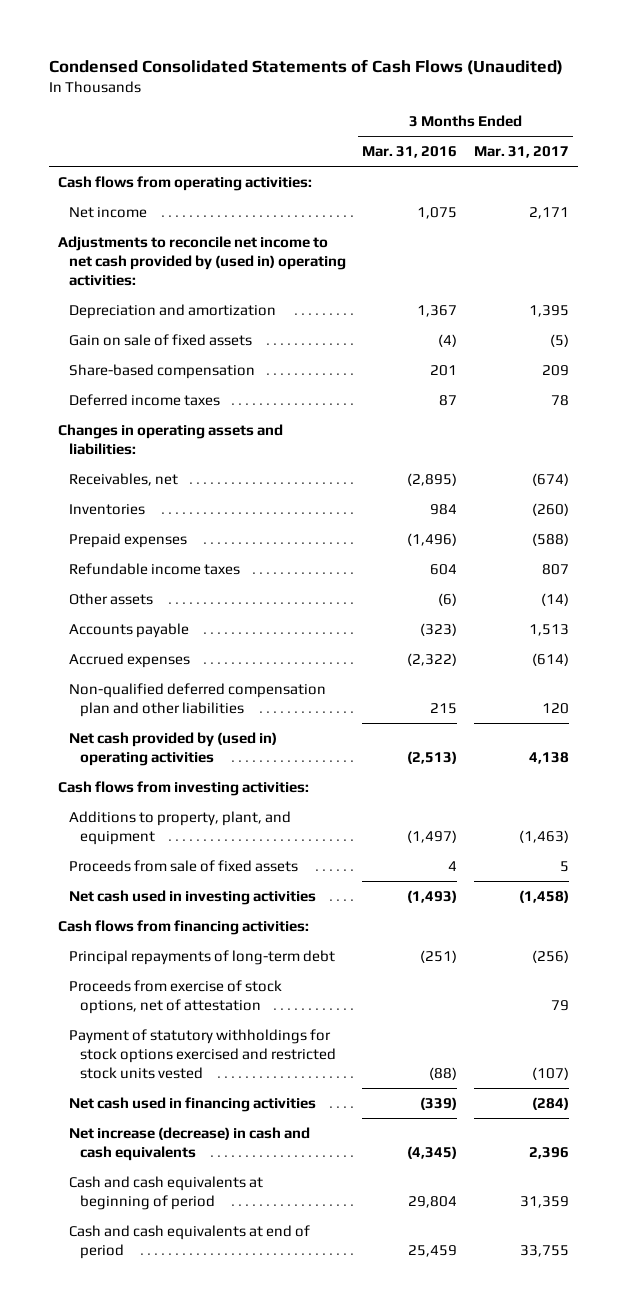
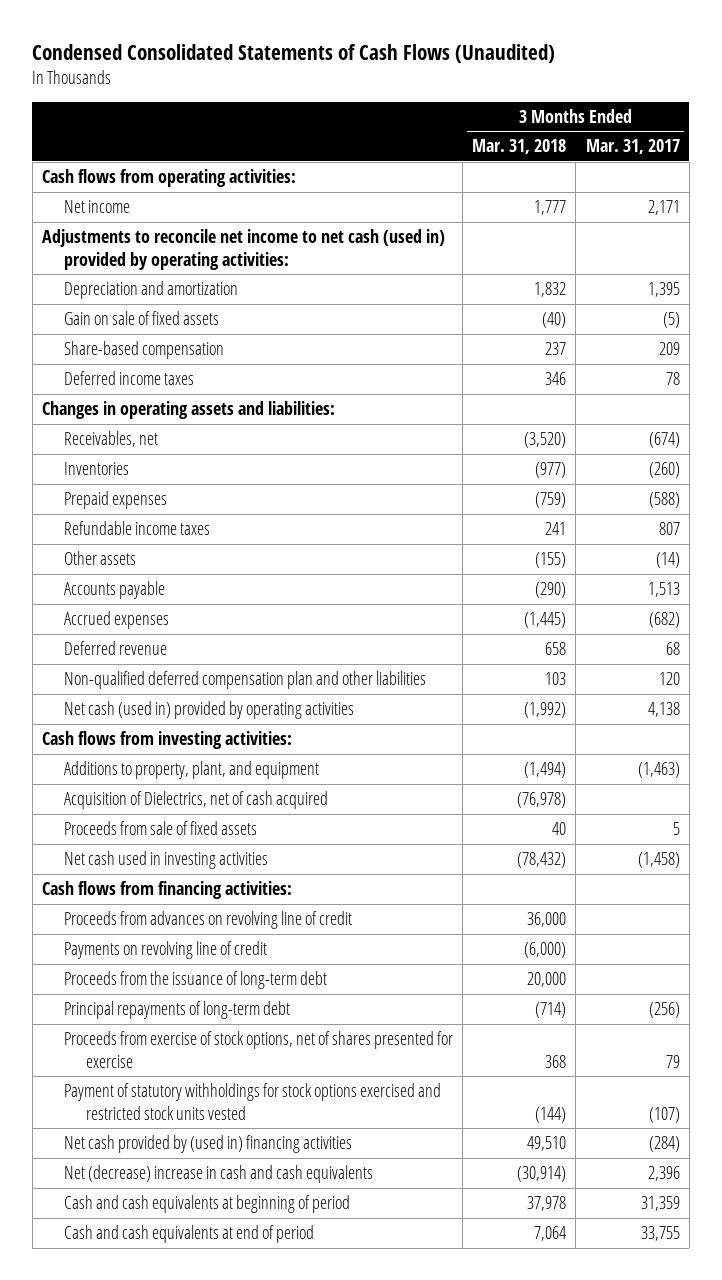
- | 3 Months Ended Mar. 31, 2016 | 3 Months Ended Mar. 31, 2017
+ | 3 Months Ended Mar. 31, 2018 | 3 Months Ended Mar. 31, 2017
- Adjustments to reconcile net income to net cash provided by (used in) operating activities:
+ Adjustments to reconcile net income to net cash (used in) provided by operating activities:
- Accrued expenses | (2,322) | (614)
+ Accrued expenses | (1,445) | (682)
+ Deferred revenue | 658 | 68
- Net cash provided by (used in) operating activities | (2,513) | 4,138
+ Net cash (used in) provided by operating activities | (1,992) | 4,138
+ Acquisition of Dielectrics, net of cash acquired | (76,978) |
+ Proceeds from advances on revolving line of credit | 36,000 |
+ Payments on revolving line of credit | (6,000) |
+ Proceeds from the issuance of long-term debt | 20,000 |
- Proceeds from exercise of stock options, net of attestation | | 79
+ Proceeds from exercise of stock options, net of shares presented for exercise | 368 | 79
- Net cash used in financing activities | (339) | (284)
- Net increase (decrease) in cash and cash equivalents | (4,345) | 2,396
+ Net cash provided by (used in) financing activities | 49,510 | (284)
+ Net (decrease) increase in cash and cash equivalents | (30,914) | 2,396

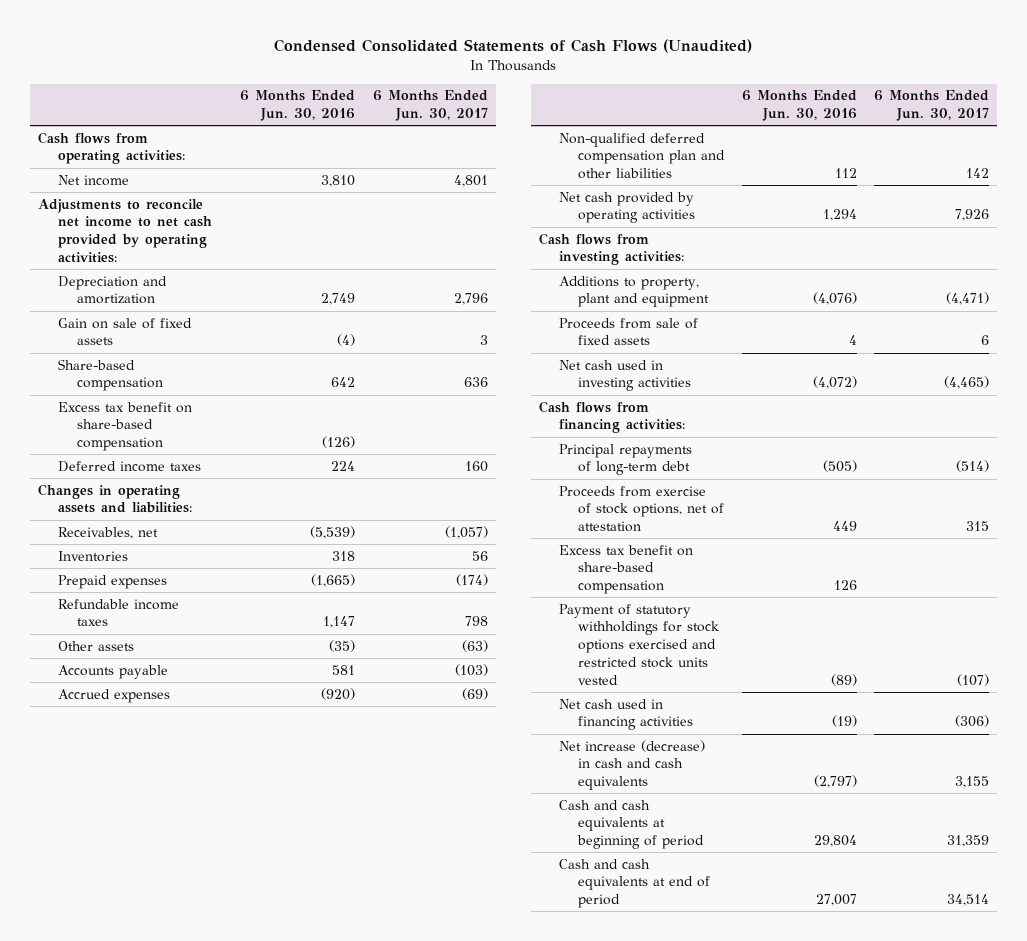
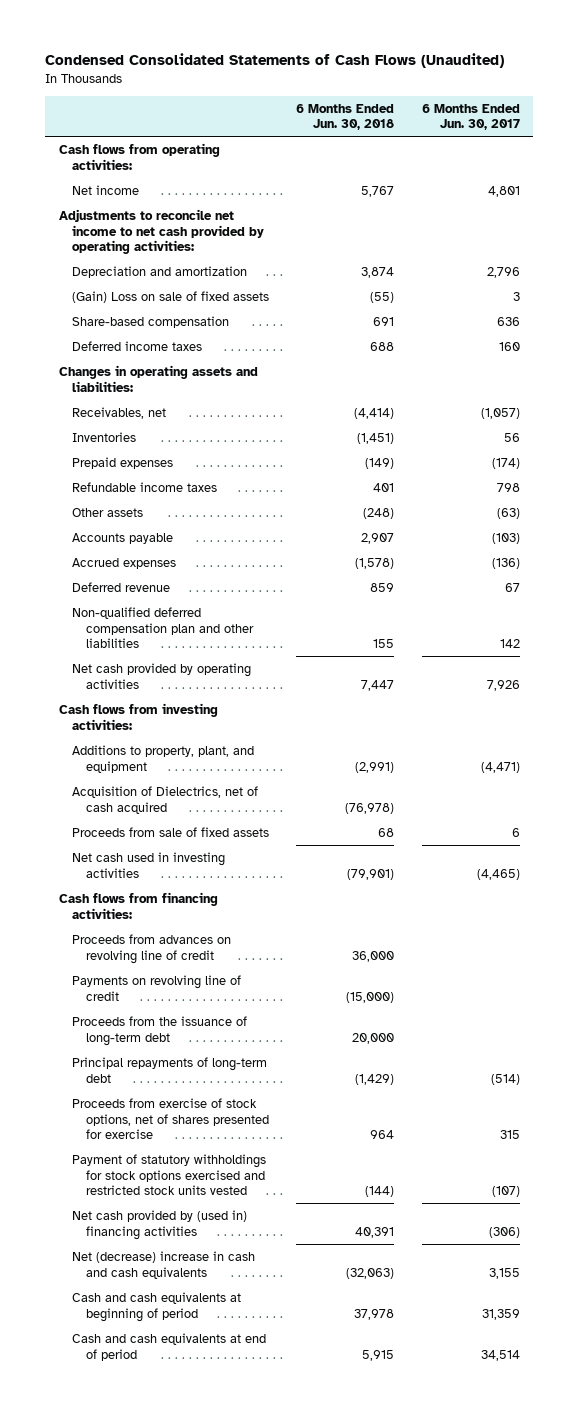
- | 6 Months Ended Jun. 30, 2016 | 6 Months Ended Jun. 30, 2017
+ | 6 Months Ended Jun. 30, 2018 | 6 Months Ended Jun. 30, 2017
- Gain on sale of fixed assets | (4) | 3
+ (Gain) Loss on sale of fixed assets | (55) | 3
- Excess tax benefit on share-based compensation | (126) |
- Accrued expenses | (920) | (69)
+ Accrued expenses | (1,578) | (136)
+ Deferred revenue | 859 | 67
- Additions to property, plant and equipment | (4,076) | (4,471)
+ Additions to property, plant, and equipment | (2,991) | (4,471)
+ Acquisition of Dielectrics, net of cash acquired | (76,978) |
+ Proceeds from advances on revolving line of credit | 36,000 |
+ Payments on revolving line of credit | (15,000) |
+ Proceeds from the issuance of long-term debt | 20,000 |
- Proceeds from exercise of stock options, net of attestation | 449 | 315
- Excess tax benefit on share-based compensation | 126 |
+ Proceeds from exercise of stock options, net of shares presented for exercise | 964 | 315
- Net cash used in financing activities | (19) | (306)
- Net increase (decrease) in cash and cash equivalents | (2,797) | 3,155
+ Net cash provided by (used in) financing activities | 40,391 | (306)
+ Net (decrease) increase in cash and cash equivalents | (32,063) | 3,155

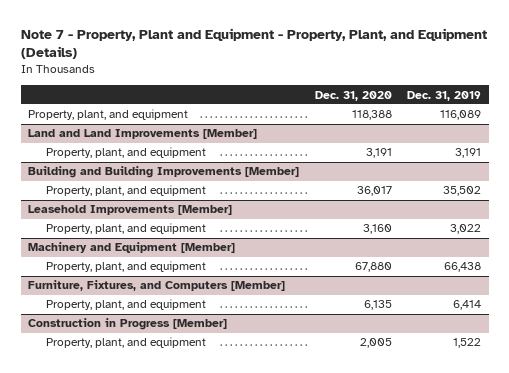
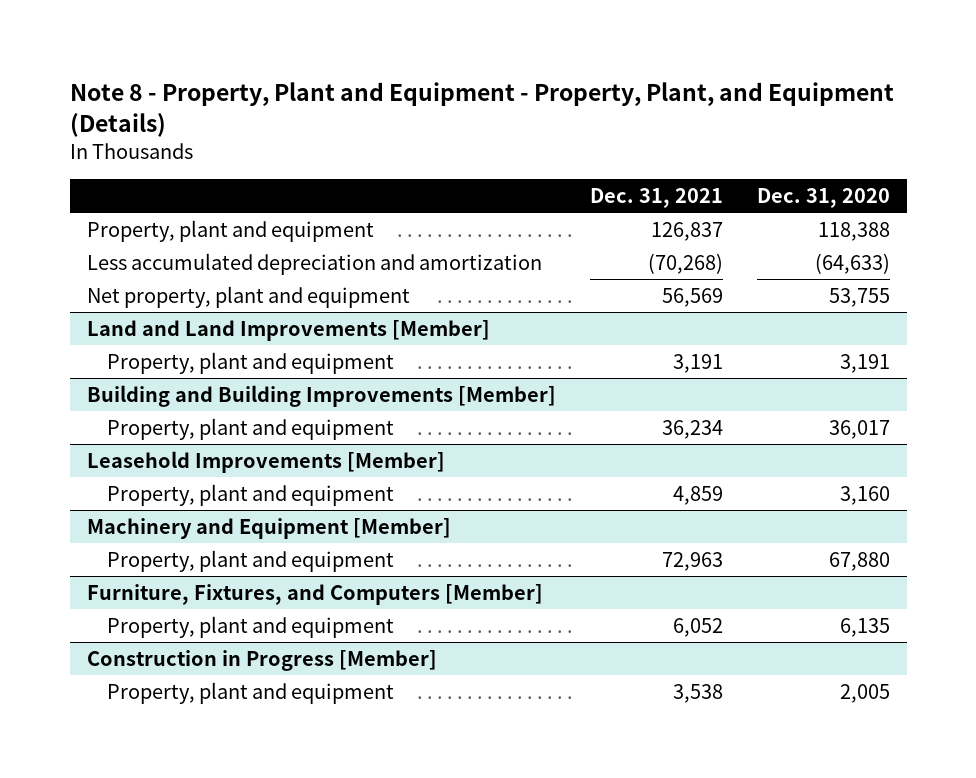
- Note 7 - Property, Plant and Equipment - Property, Plant, and Equipment (Details)
+ Note 8 - Property, Plant and Equipment - Property, Plant, and Equipment (Details)
- | Dec. 31, 2020 | Dec. 31, 2019
+ | Dec. 31, 2021 | Dec. 31, 2020
- Property, plant, and equipment | 118,388 | 116,089
+ Property, plant and equipment | 126,837 | 118,388
+ Less accumulated depreciation and amortization | (70,268) | (64,633)
+ Net property, plant and equipment | 56,569 | 53,755
@ Land and Land Improvements [Member]
- Property, plant, and equipment | 3,191 | 3,191
+ Property, plant and equipment | 3,191 | 3,191
@ Building and Building Improvements [Member]
- Property, plant, and equipment | 36,017 | 35,502
+ Property, plant and equipment | 36,234 | 36,017
@ Leasehold Improvements [Member]
- Property, plant, and equipment | 3,160 | 3,022
+ Property, plant and equipment | 4,859 | 3,160
@ Machinery and Equipment [Member]
- Property, plant, and equipment | 67,880 | 66,438
+ Property, plant and equipment | 72,963 | 67,880
@ Furniture, Fixtures, and Computers [Member]
- Property, plant, and equipment | 6,135 | 6,414
+ Property, plant and equipment | 6,052 | 6,135
@ Construction in Progress [Member]
- Property, plant, and equipment | 2,005 | 1,522
+ Property, plant and equipment | 3,538 | 2,005

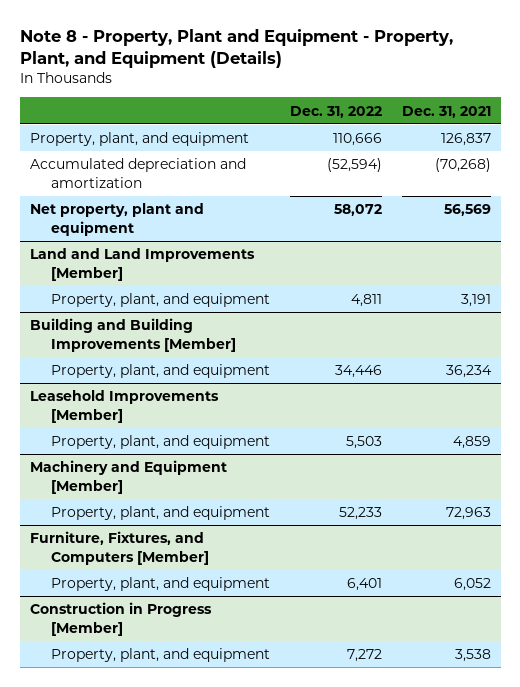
- | Dec. 31, 2021 | Dec. 31, 2020
+ | Dec. 31, 2022 | Dec. 31, 2021
- Property, plant and equipment | 126,837 | 118,388
- Less accumulated depreciation and amortization | (70,268) | (64,633)
+ Property, plant, and equipment | 110,666 | 126,837
+ Accumulated depreciation and amortization | (52,594) | (70,268)
@ Land and Land Improvements [Member]
- Property, plant and equipment | 3,191 | 3,191
+ Property, plant, and equipment | 4,811 | 3,191
@ Building and Building Improvements [Member]
- Property, plant and equipment | 36,234 | 36,017
+ Property, plant, and equipment | 34,446 | 36,234
@ Leasehold Improvements [Member]
- Property, plant and equipment | 4,859 | 3,160
+ Property, plant, and equipment | 5,503 | 4,859
@ Machinery and Equipment [Member]
- Property, plant and equipment | 72,963 | 67,880
+ Property, plant, and equipment | 52,233 | 72,963
@ Furniture, Fixtures, and Computers [Member]
- Property, plant and equipment | 6,052 | 6,135
+ Property, plant, and equipment | 6,401 | 6,052
@ Construction in Progress [Member]
- Property, plant and equipment | 3,538 | 2,005
+ Property, plant, and equipment | 7,272 | 3,538

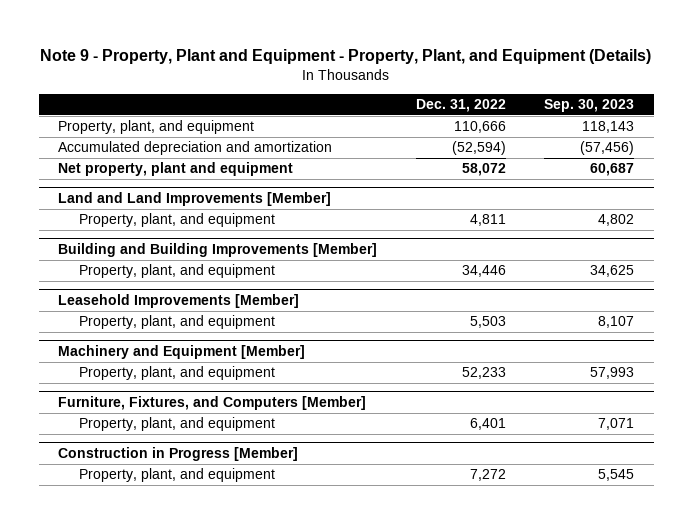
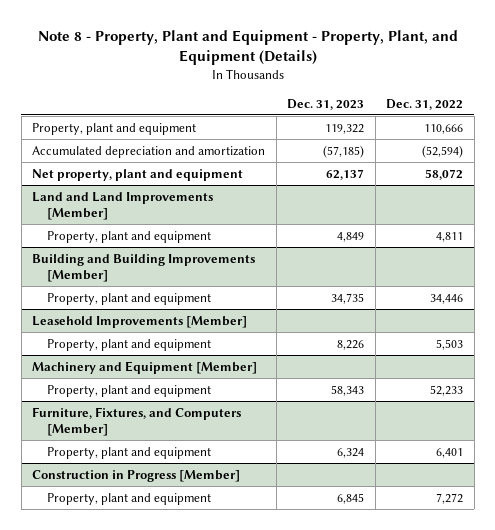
- Note 9 - Property, Plant and Equipment - Property, Plant, and Equipment (Details)
+ Note 8 - Property, Plant and Equipment - Property, Plant, and Equipment (Details)
- | Dec. 31, 2022 | Sep. 30, 2023
+ | Dec. 31, 2023 | Dec. 31, 2022
- Property, plant, and equipment | 110,666 | 118,143
+ Property, plant and equipment | 119,322 | 110,666
@ Land and Land Improvements [Member]
- Property, plant, and equipment | 4,811 | 4,802
+ Property, plant and equipment | 4,849 | 4,811
@ Building and Building Improvements [Member]
- Property, plant, and equipment | 34,446 | 34,625
+ Property, plant and equipment | 34,735 | 34,446
@ Leasehold Improvements [Member]
- Property, plant, and equipment | 5,503 | 8,107
+ Property, plant and equipment | 8,226 | 5,503
@ Machinery and Equipment [Member]
- Property, plant, and equipment | 52,233 | 57,993
+ Property, plant and equipment | 58,343 | 52,233
@ Furniture, Fixtures, and Computers [Member]
- Property, plant, and equipment | 6,401 | 7,071
+ Property, plant and equipment | 6,324 | 6,401
@ Construction in Progress [Member]
- Property, plant, and equipment | 7,272 | 5,545
+ Property, plant and equipment | 6,845 | 7,272

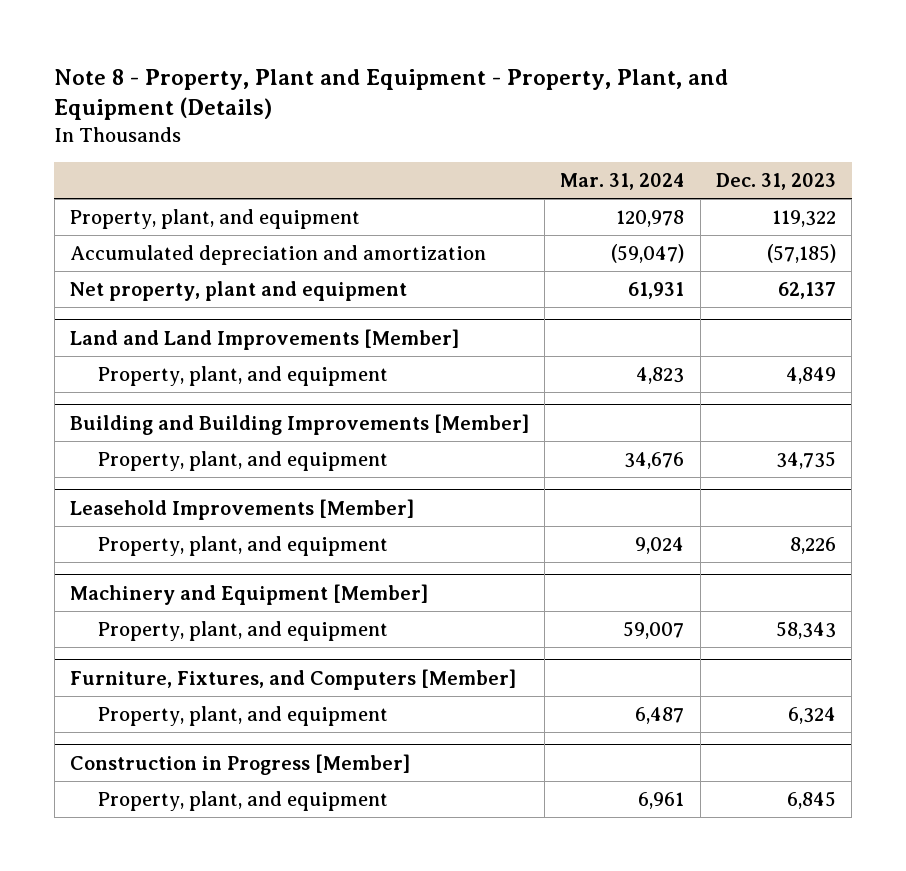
- | Dec. 31, 2023 | Dec. 31, 2022
+ | Mar. 31, 2024 | Dec. 31, 2023
- Property, plant and equipment | 119,322 | 110,666
+ Property, plant, and equipment | 120,978 | 119,322
@ Land and Land Improvements [Member]
- Property, plant and equipment | 4,849 | 4,811
+ Property, plant, and equipment | 4,823 | 4,849
@ Building and Building Improvements [Member]
- Property, plant and equipment | 34,735 | 34,446
+ Property, plant, and equipment | 34,676 | 34,735
@ Leasehold Improvements [Member]
- Property, plant and equipment | 8,226 | 5,503
+ Property, plant, and equipment | 9,024 | 8,226
@ Machinery and Equipment [Member]
- Property, plant and equipment | 58,343 | 52,233
+ Property, plant, and equipment | 59,007 | 58,343
@ Furniture, Fixtures, and Computers [Member]
- Property, plant and equipment | 6,324 | 6,401
+ Property, plant, and equipment | 6,487 | 6,324
@ Construction in Progress [Member]
- Property, plant and equipment | 6,845 | 7,272
+ Property, plant, and equipment | 6,961 | 6,845

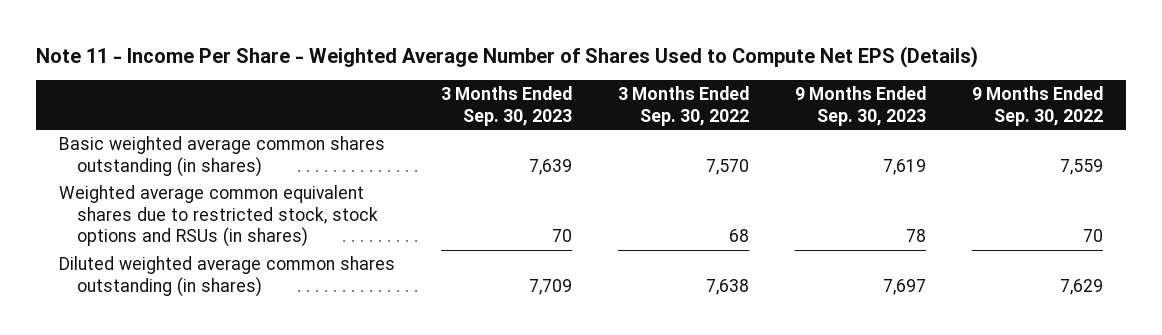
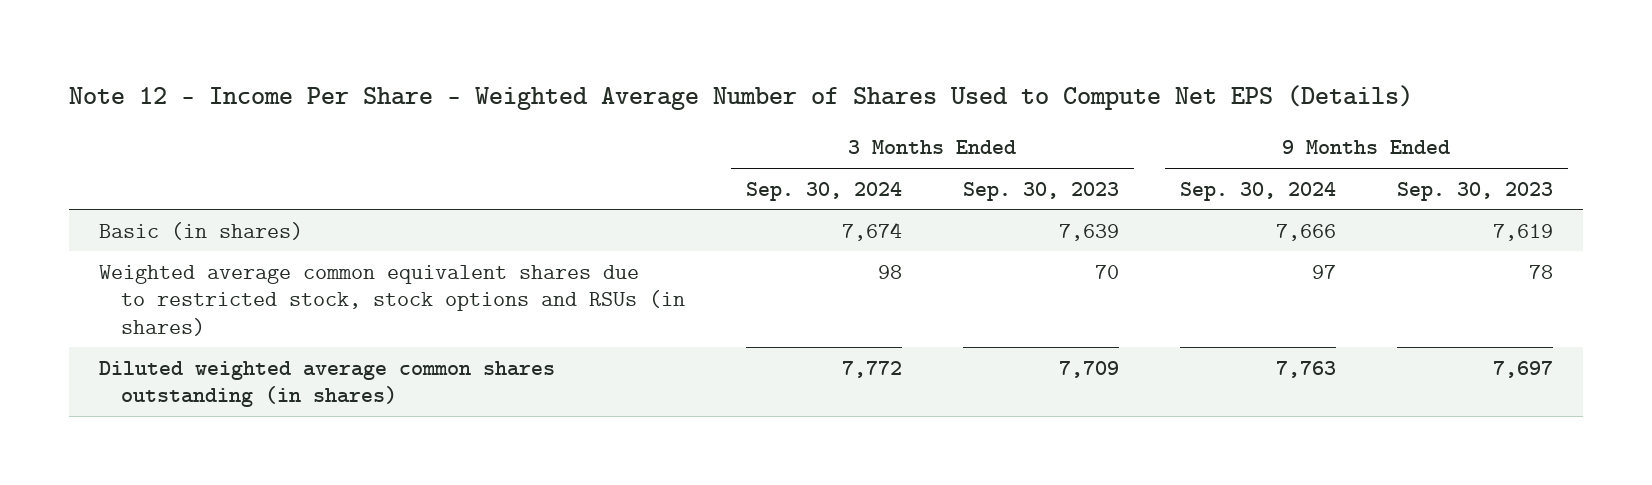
- Note 11 - Income Per Share - Weighted Average Number of Shares Used to Compute Net EPS (Details)
+ Note 12 - Income Per Share - Weighted Average Number of Shares Used to Compute Net EPS (Details)
- | 3 Months Ended Sep. 30, 2023 | 3 Months Ended Sep. 30, 2022 | 9 Months Ended Sep. 30, 2023 | 9 Months Ended Sep. 30, 2022
+ | 3 Months Ended Sep. 30, 2024 | 3 Months Ended Sep. 30, 2023 | 9 Months Ended Sep. 30, 2024 | 9 Months Ended Sep. 30, 2023
- Basic weighted average common shares outstanding (in shares) | 7,639 | 7,570 | 7,619 | 7,559
+ Basic (in shares) | 7,674 | 7,639 | 7,666 | 7,619

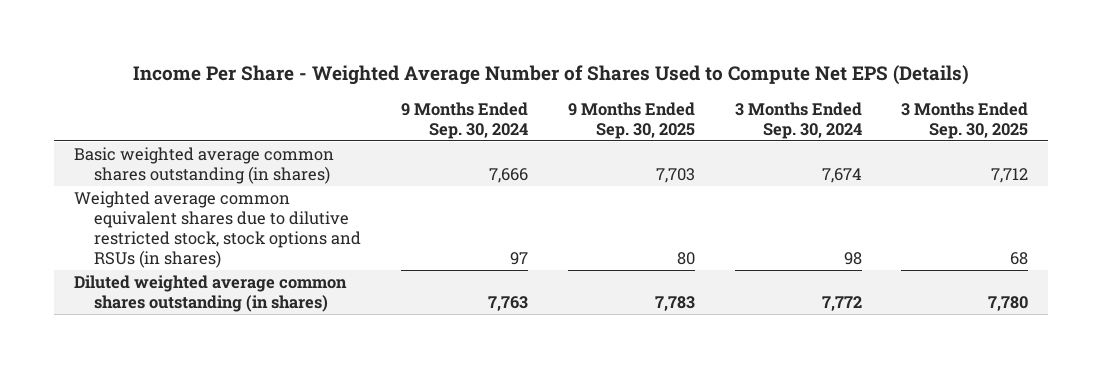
- Note 12 - Income Per Share - Weighted Average Number of Shares Used to Compute Net EPS (Details)
+ Income Per Share - Weighted Average Number of Shares Used to Compute Net EPS (Details)
- | 3 Months Ended Sep. 30, 2024 | 3 Months Ended Sep. 30, 2023 | 9 Months Ended Sep. 30, 2024 | 9 Months Ended Sep. 30, 2023
+ | 9 Months Ended Sep. 30, 2024 | 9 Months Ended Sep. 30, 2025 | 3 Months Ended Sep. 30, 2024 | 3 Months Ended Sep. 30, 2025
- Basic (in shares) | 7,674 | 7,639 | 7,666 | 7,619
- Weighted average common equivalent shares due to restricted stock, stock options and RSUs (in shares) | 98 | 70 | 97 | 78
+ Basic weighted average common shares outstanding (in shares) | 7,666 | 7,703 | 7,674 | 7,712
+ Weighted average common equivalent shares due to dilutive restricted stock, stock options and RSUs (in shares) | 97 | 80 | 98 | 68

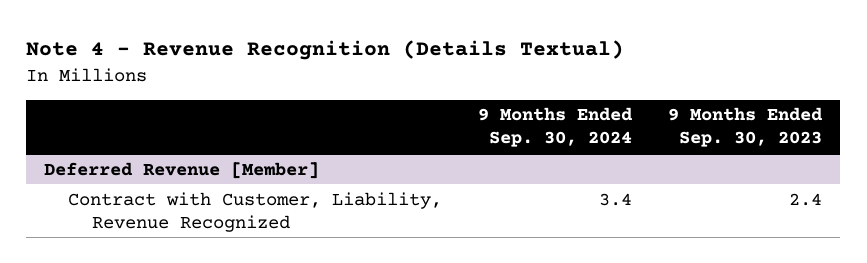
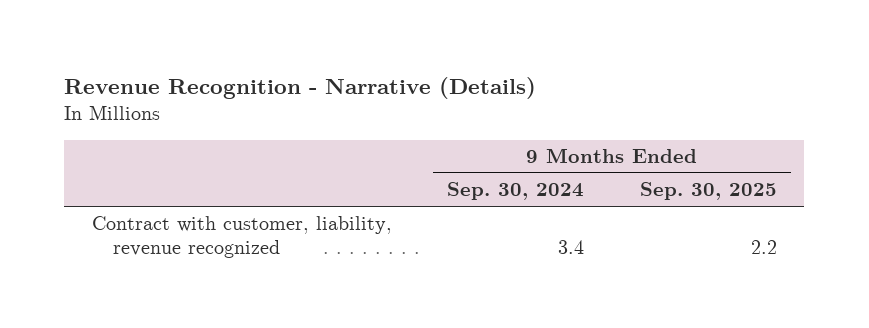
- Note 4 - Revenue Recognition (Details Textual)
+ Revenue Recognition - Narrative (Details)
- | 9 Months Ended Sep. 30, 2024 | 9 Months Ended Sep. 30, 2023
+ | 9 Months Ended Sep. 30, 2024 | 9 Months Ended Sep. 30, 2025
- Deferred Revenue [Member]
- Contract with Customer, Liability, Revenue Recognized | 3.4 | 2.4
+ Contract with customer, liability, revenue recognized | 3.4 | 2.2

